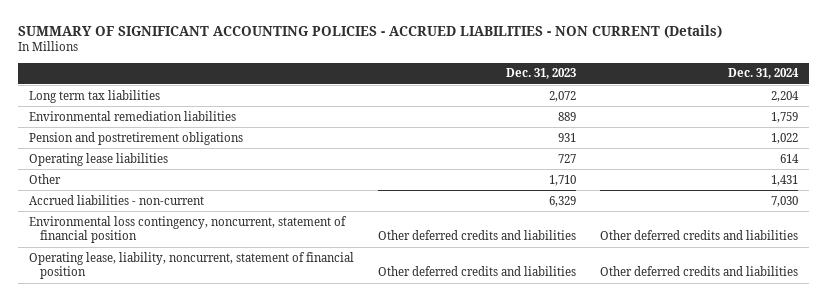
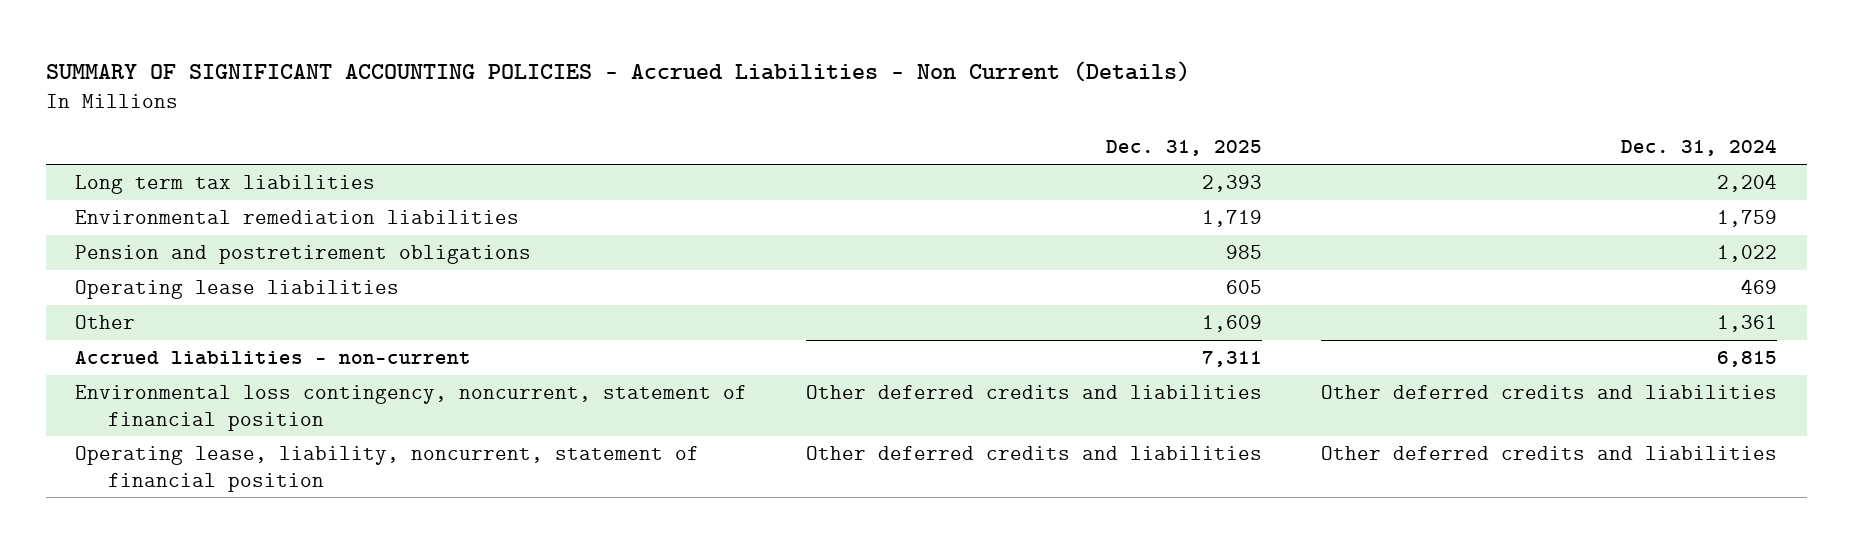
- SUMMARY OF SIGNIFICANT ACCOUNTING POLICIES - ACCRUED LIABILITIES - NON CURRENT (Details)
+ SUMMARY OF SIGNIFICANT ACCOUNTING POLICIES - Accrued Liabilities - Non Current (Details)
- | Dec. 31, 2023 | Dec. 31, 2024
+ | Dec. 31, 2025 | Dec. 31, 2024
- Operating lease liabilities | 727 | 614
- Other | 1,710 | 1,431
- Accrued liabilities - non-current | 6,329 | 7,030
+ Operating lease liabilities | 605 | 469
+ Other | 1,609 | 1,361
+ Accrued liabilities - non-current | 7,311 | 6,815

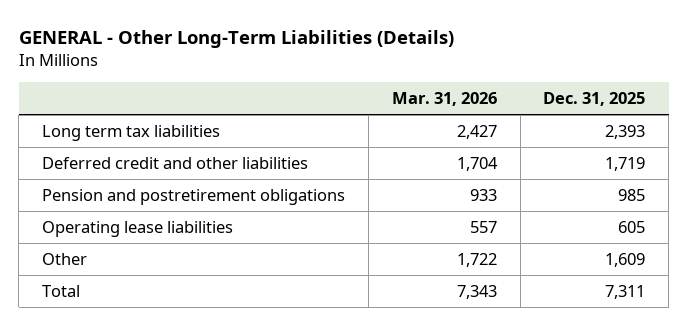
- SUMMARY OF SIGNIFICANT ACCOUNTING POLICIES - Accrued Liabilities - Non Current (Details)
+ GENERAL - Other Long-Term Liabilities (Details)
- | Dec. 31, 2025 | Dec. 31, 2024
+ | Mar. 31, 2026 | Dec. 31, 2025
- Environmental remediation liabilities | 1,719 | 1,759
+ Deferred credit and other liabilities | 1,704 | 1,719
- Accrued liabilities - non-current | 7,311 | 6,815
- Environmental loss contingency, noncurrent, statement of financial position | Other deferred credits and liabilities | Other deferred credits and liabilities
- Operating lease, liability, noncurrent, statement of financial position | Other deferred credits and liabilities | Other deferred credits and liabilities
+ Total | 7,343 | 7,311

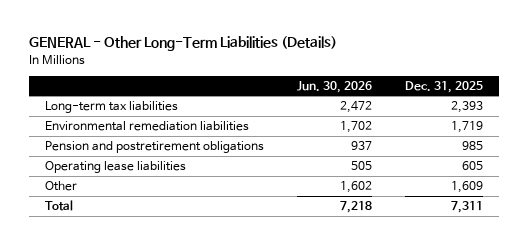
- | Mar. 31, 2026 | Dec. 31, 2025
+ | Jun. 30, 2026 | Dec. 31, 2025
- Long term tax liabilities | 2,427 | 2,393
- Deferred credit and other liabilities | 1,704 | 1,719
+ Long-term tax liabilities | 2,472 | 2,393
+ Environmental remediation liabilities | 1,702 | 1,719

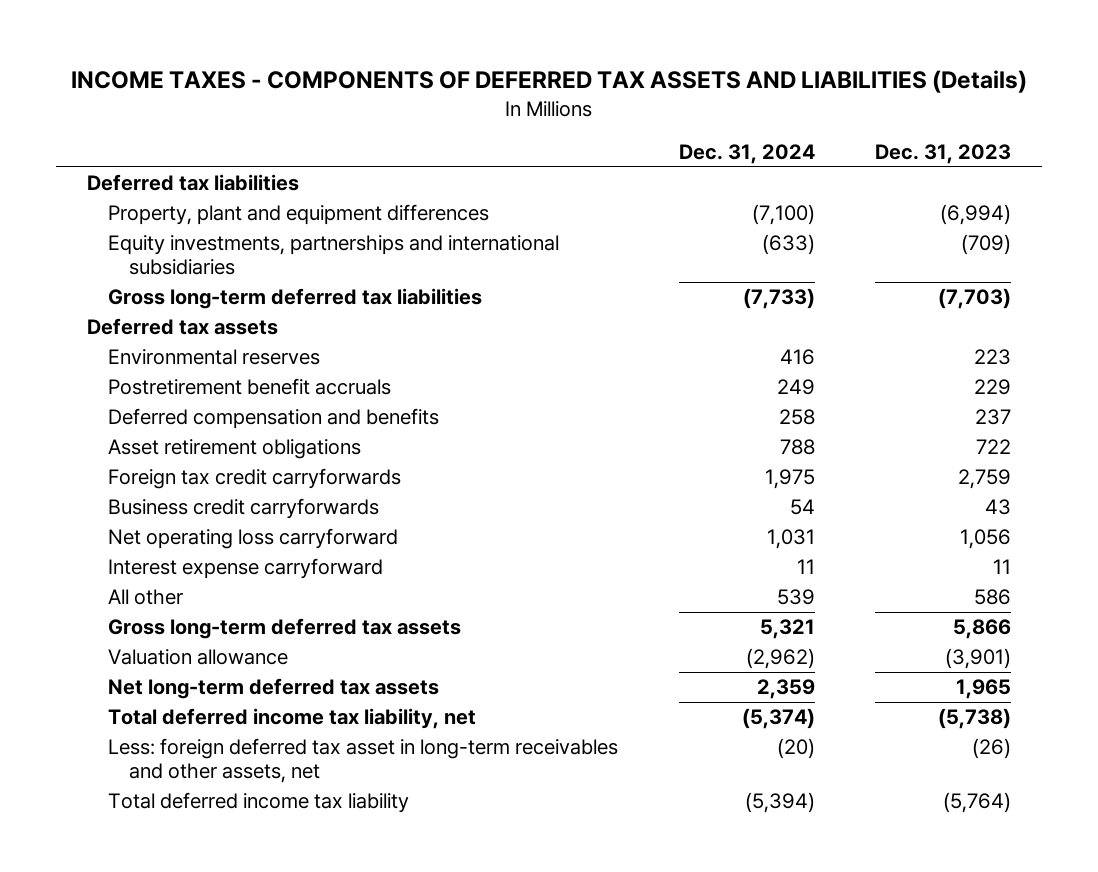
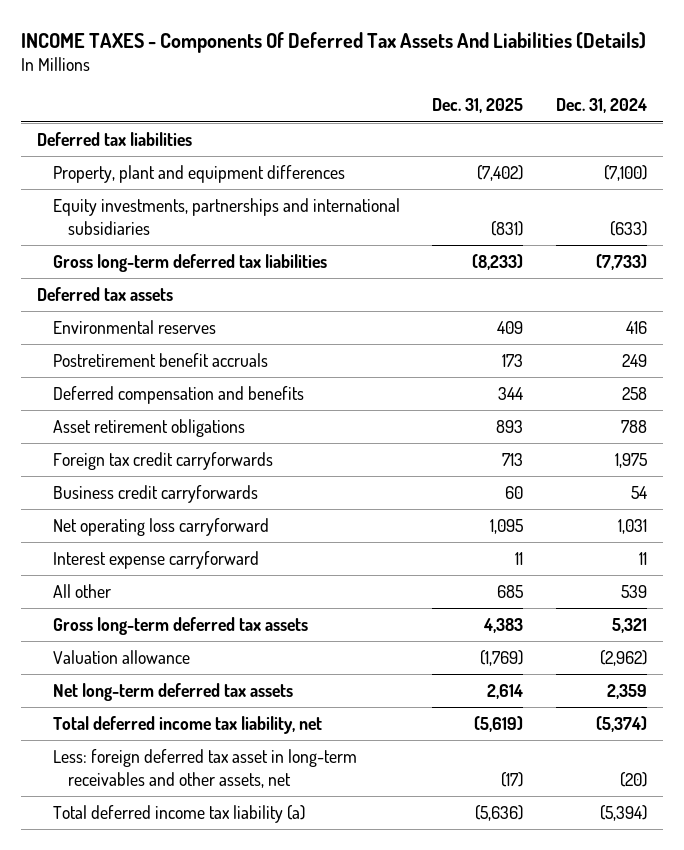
- INCOME TAXES - COMPONENTS OF DEFERRED TAX ASSETS AND LIABILITIES (Details)
+ INCOME TAXES - Components Of Deferred Tax Assets And Liabilities (Details)
- | Dec. 31, 2024 | Dec. 31, 2023
+ | Dec. 31, 2025 | Dec. 31, 2024
- Total deferred income tax liability | (5,394) | (5,764)
+ Total deferred income tax liability (a) | (5,636) | (5,394)

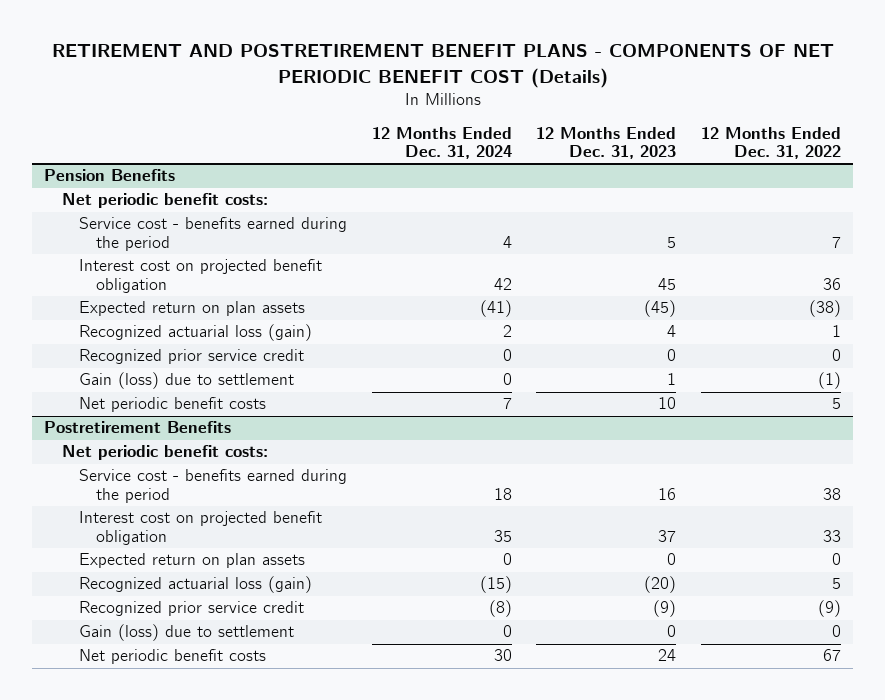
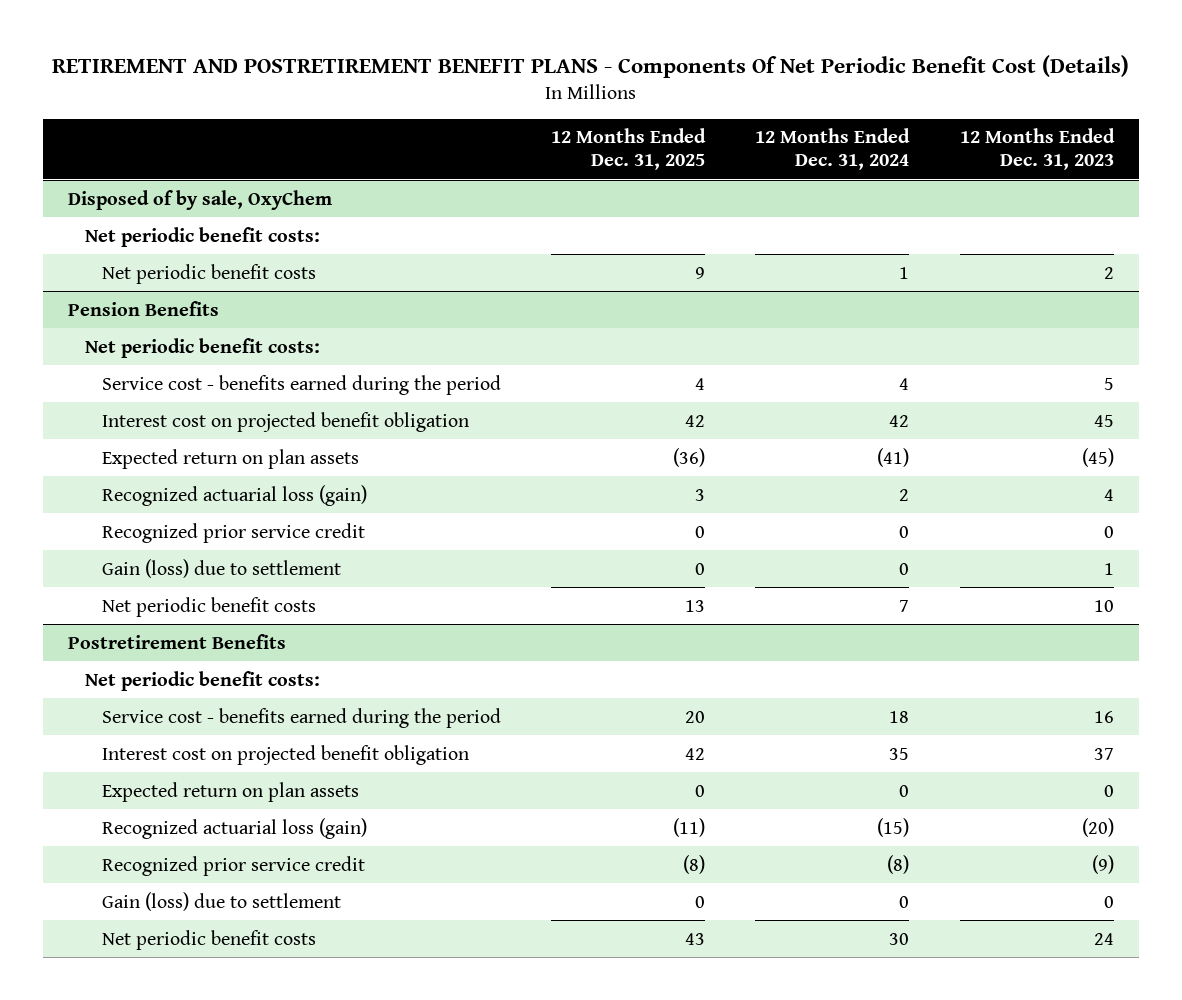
- RETIREMENT AND POSTRETIREMENT BENEFIT PLANS - COMPONENTS OF NET PERIODIC BENEFIT COST (Details)
+ RETIREMENT AND POSTRETIREMENT BENEFIT PLANS - Components Of Net Periodic Benefit Cost (Details)
- | 12 Months Ended Dec. 31, 2024 | 12 Months Ended Dec. 31, 2023 | 12 Months Ended Dec. 31, 2022
+ | 12 Months Ended Dec. 31, 2025 | 12 Months Ended Dec. 31, 2024 | 12 Months Ended Dec. 31, 2023
+ Disposed of by sale, OxyChem
+ Net periodic benefit costs:
+ Net periodic benefit costs | 9 | 1 | 2

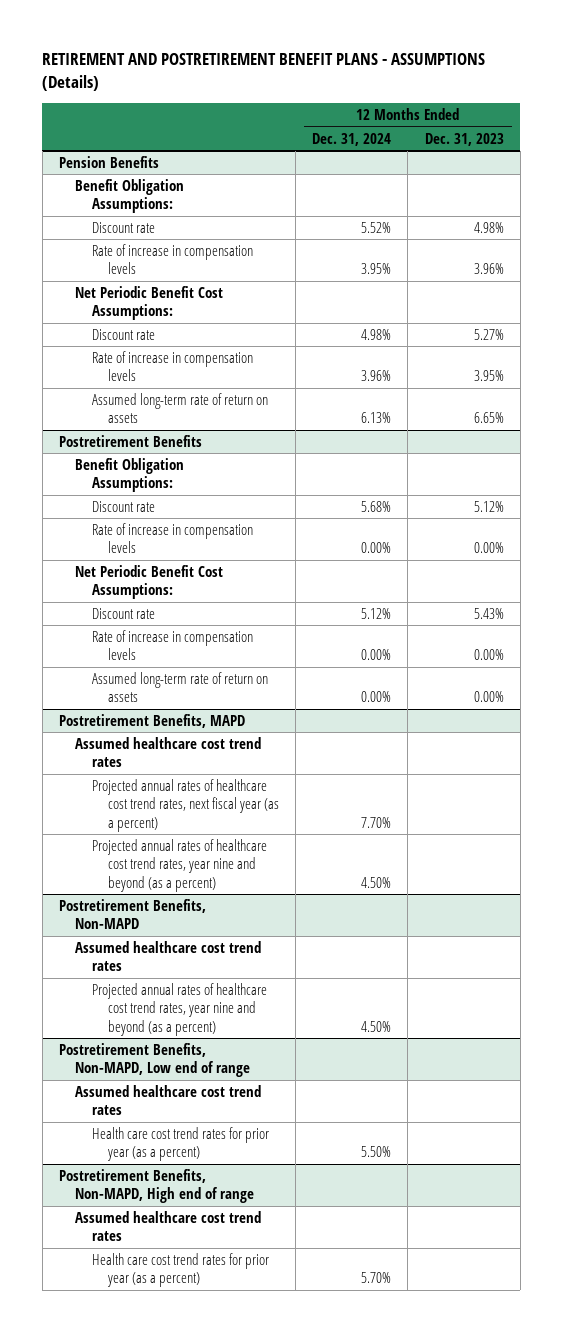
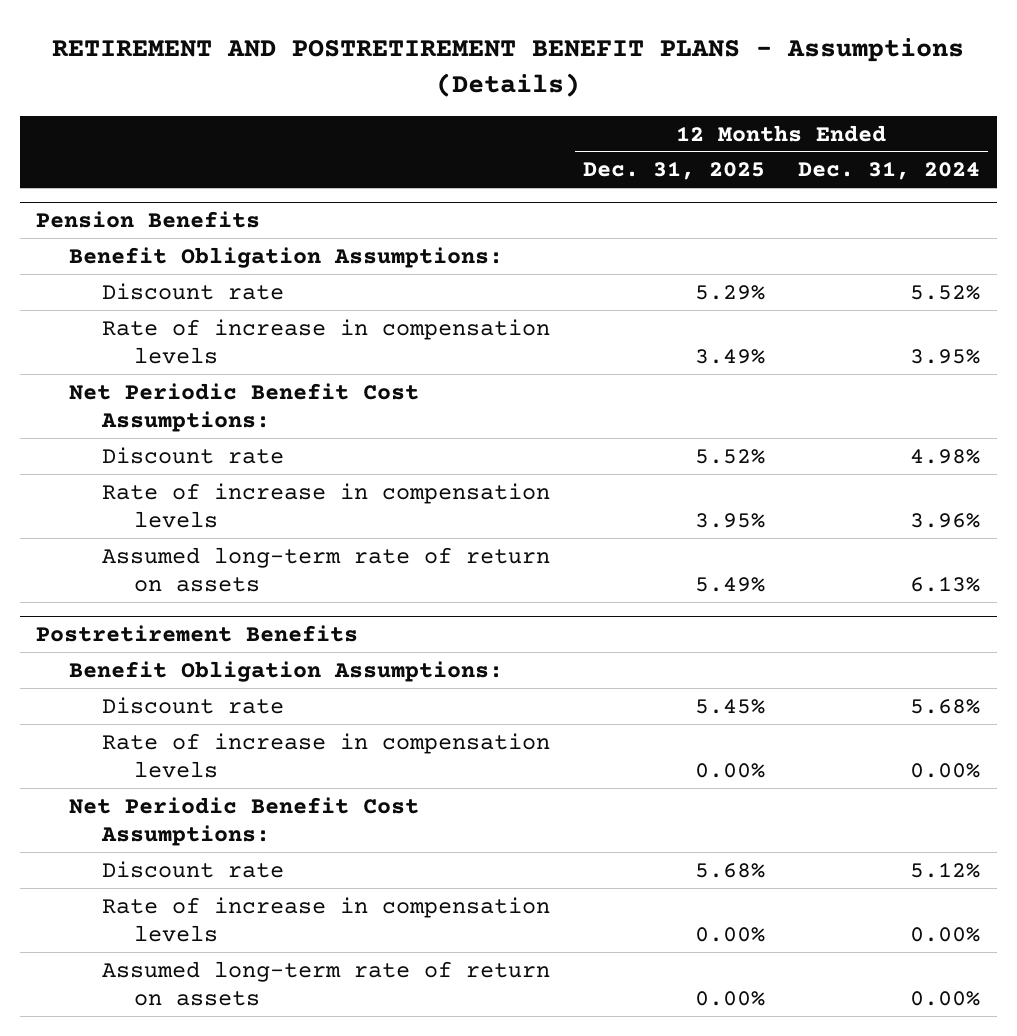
- RETIREMENT AND POSTRETIREMENT BENEFIT PLANS - ASSUMPTIONS (Details)
+ RETIREMENT AND POSTRETIREMENT BENEFIT PLANS - Assumptions (Details)
- | 12 Months Ended Dec. 31, 2024 | 12 Months Ended Dec. 31, 2023
+ | 12 Months Ended Dec. 31, 2025 | 12 Months Ended Dec. 31, 2024
- Postretirement Benefits, MAPD
- Assumed healthcare cost trend rates
- Projected annual rates of healthcare cost trend rates, next fiscal year (as a percent) | 7.70% |
- Projected annual rates of healthcare cost trend rates, year nine and beyond (as a percent) | 4.50% |
- Postretirement Benefits, Non-MAPD
- Assumed healthcare cost trend rates
- Projected annual rates of healthcare cost trend rates, year nine and beyond (as a percent) | 4.50% |
- Postretirement Benefits, Non-MAPD, Low end of range
- Assumed healthcare cost trend rates
- Health care cost trend rates for prior year (as a percent) | 5.50% |
- Postretirement Benefits, Non-MAPD, High end of range
- Assumed healthcare cost trend rates
- Health care cost trend rates for prior year (as a percent) | 5.70% |

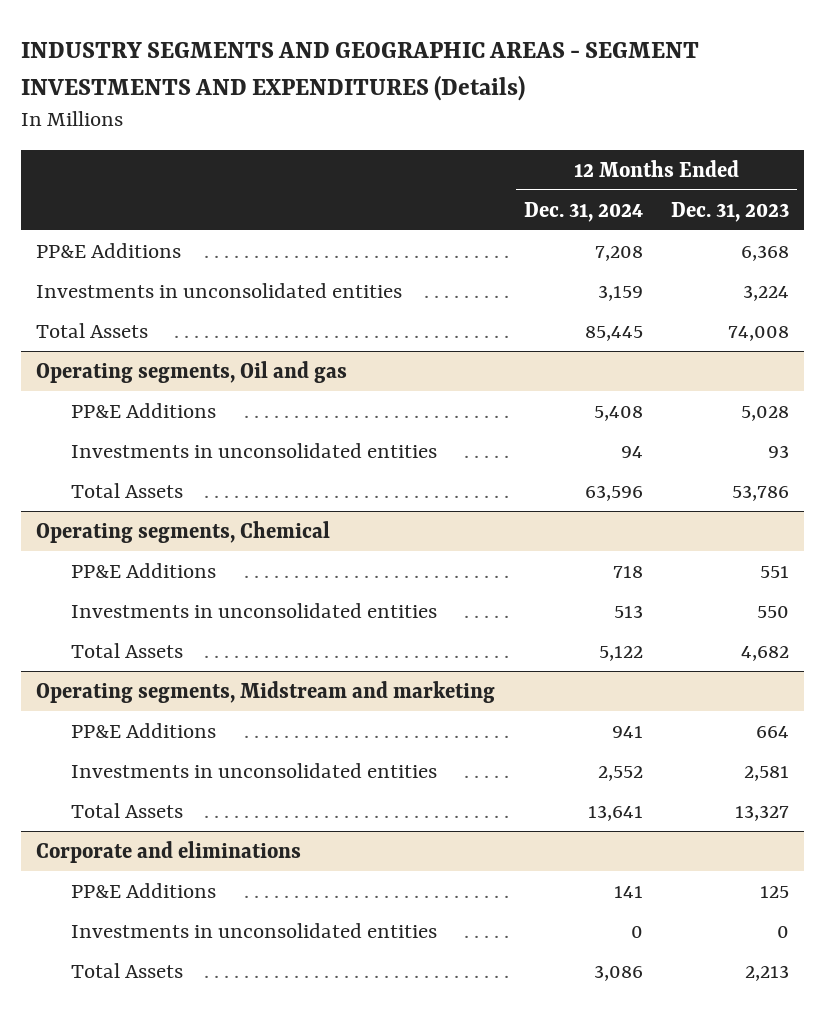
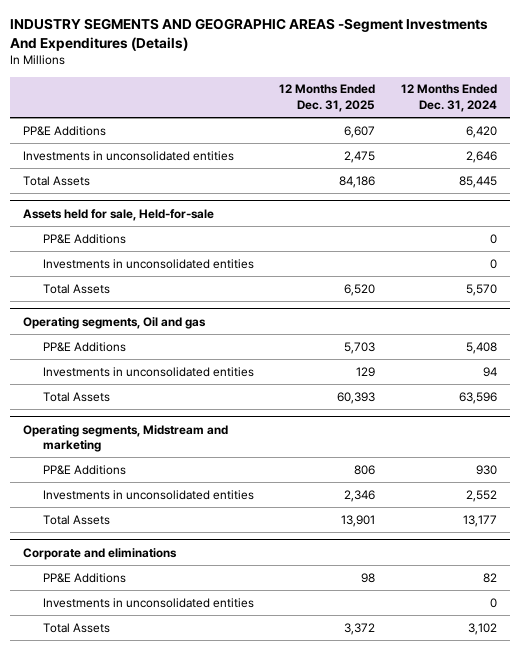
- INDUSTRY SEGMENTS AND GEOGRAPHIC AREAS - SEGMENT INVESTMENTS AND EXPENDITURES (Details)
+ INDUSTRY SEGMENTS AND GEOGRAPHIC AREAS -Segment Investments And Expenditures (Details)
- | 12 Months Ended Dec. 31, 2024 | 12 Months Ended Dec. 31, 2023
+ | 12 Months Ended Dec. 31, 2025 | 12 Months Ended Dec. 31, 2024
- PP&E Additions | 7,208 | 6,368
- Investments in unconsolidated entities | 3,159 | 3,224
+ PP&E Additions | 6,607 | 6,420
+ Investments in unconsolidated entities | 2,475 | 2,646
+ Assets held for sale, Held-for-sale
+ PP&E Additions | | 0
+ Investments in unconsolidated entities | | 0
+ Total Assets | 6,520 | 5,570
- Operating segments, Chemical
- PP&E Additions | 718 | 551
- Investments in unconsolidated entities | 513 | 550
- Total Assets | 5,122 | 4,682
@ Operating segments, Midstream and marketing
- PP&E Additions | 941 | 664
+ PP&E Additions | 806 | 930
- Total Assets | 13,641 | 13,327
+ Total Assets | 13,901 | 13,177
@ Corporate and eliminations
- PP&E Additions | 141 | 125
+ PP&E Additions | 98 | 82
- Total Assets | 3,086 | 2,213
+ Total Assets | 3,372 | 3,102

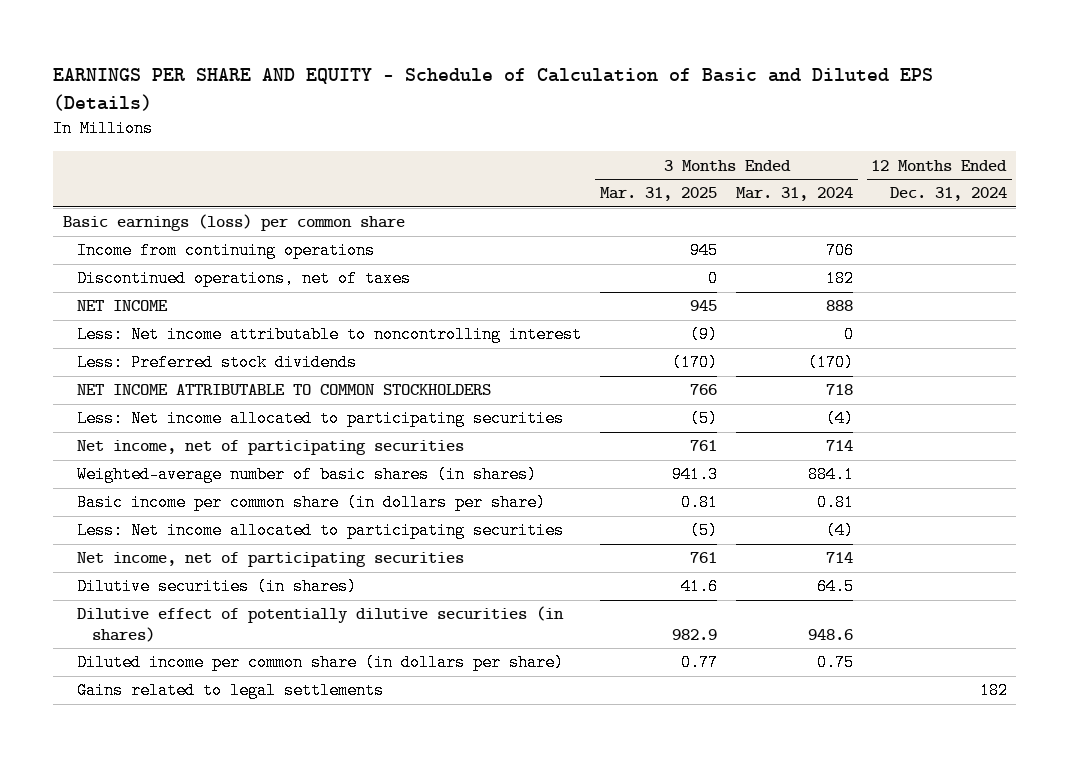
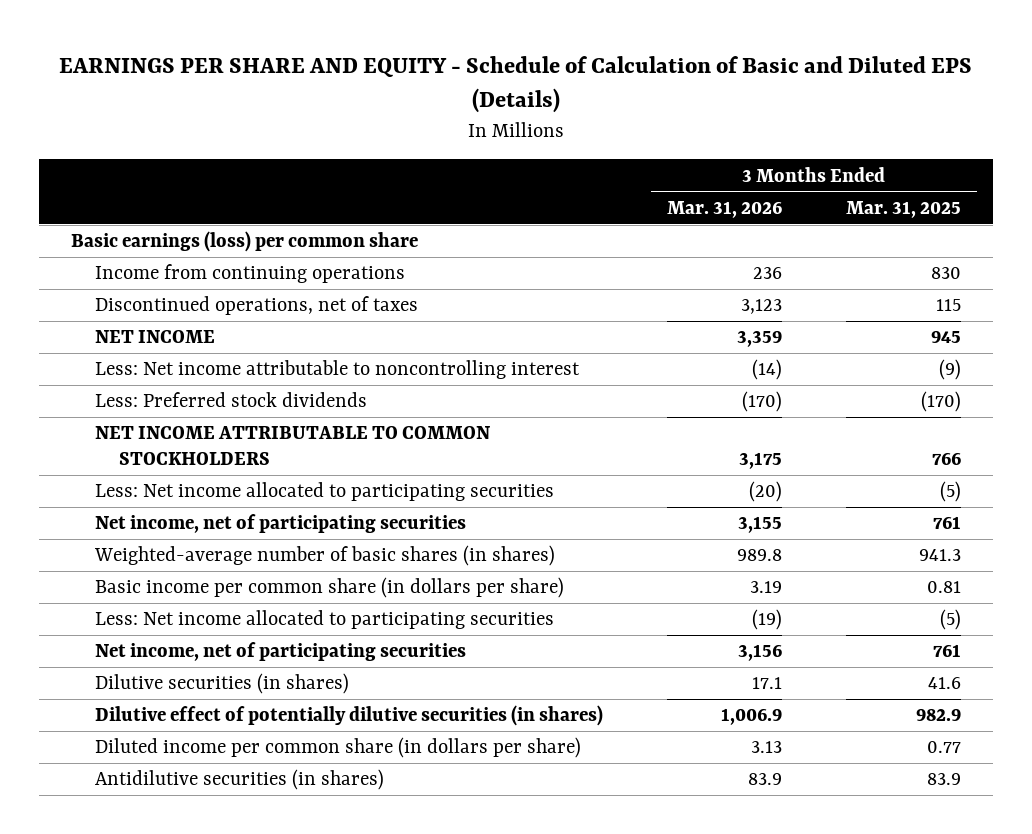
- | 3 Months Ended Mar. 31, 2025 | 3 Months Ended Mar. 31, 2024 | 12 Months Ended Dec. 31, 2024
+ | 3 Months Ended Mar. 31, 2026 | 3 Months Ended Mar. 31, 2025
- Income from continuing operations | 945 | 706 |
- Discontinued operations, net of taxes | 0 | 182 |
+ Income from continuing operations | 236 | 830
+ Discontinued operations, net of taxes | 3,123 | 115
- Gains related to legal settlements | | | 182
+ Antidilutive securities (in shares) | 83.9 | 83.9

